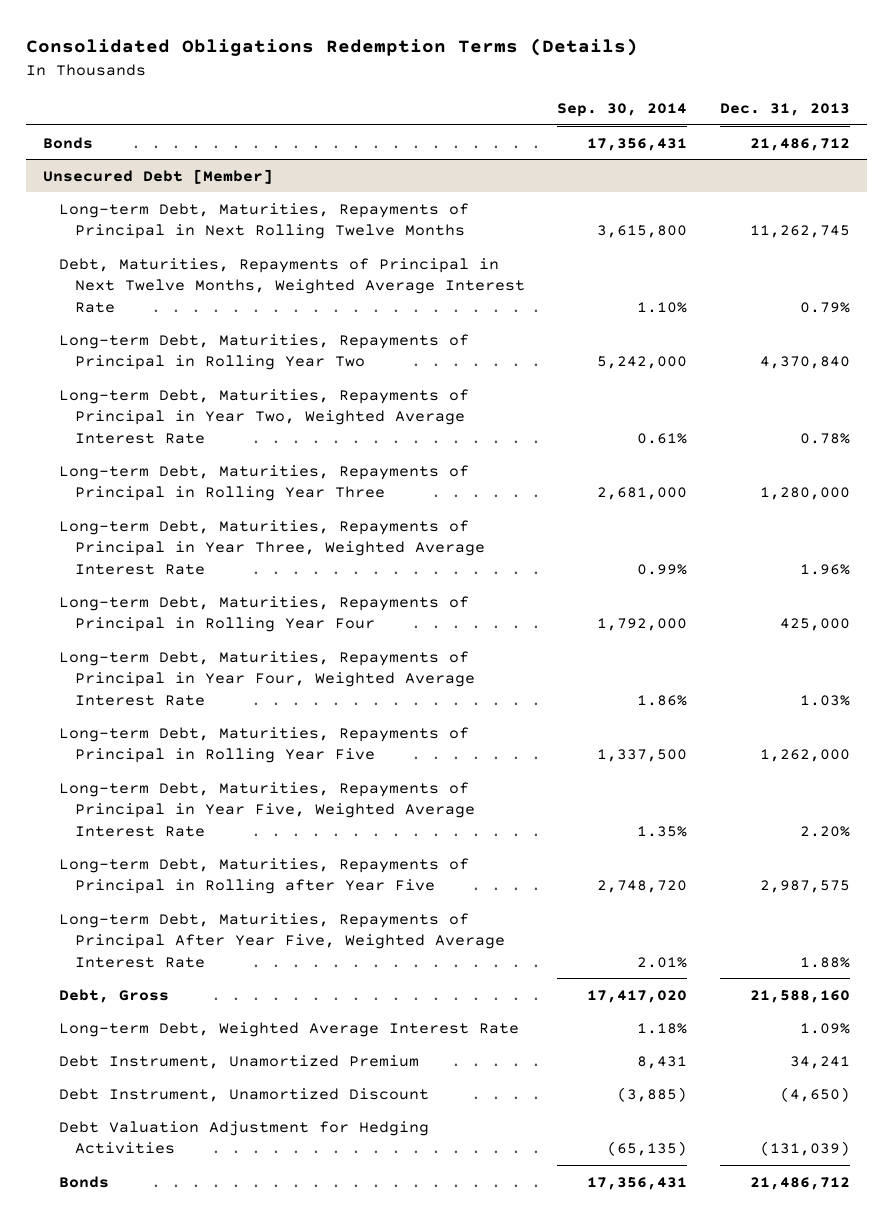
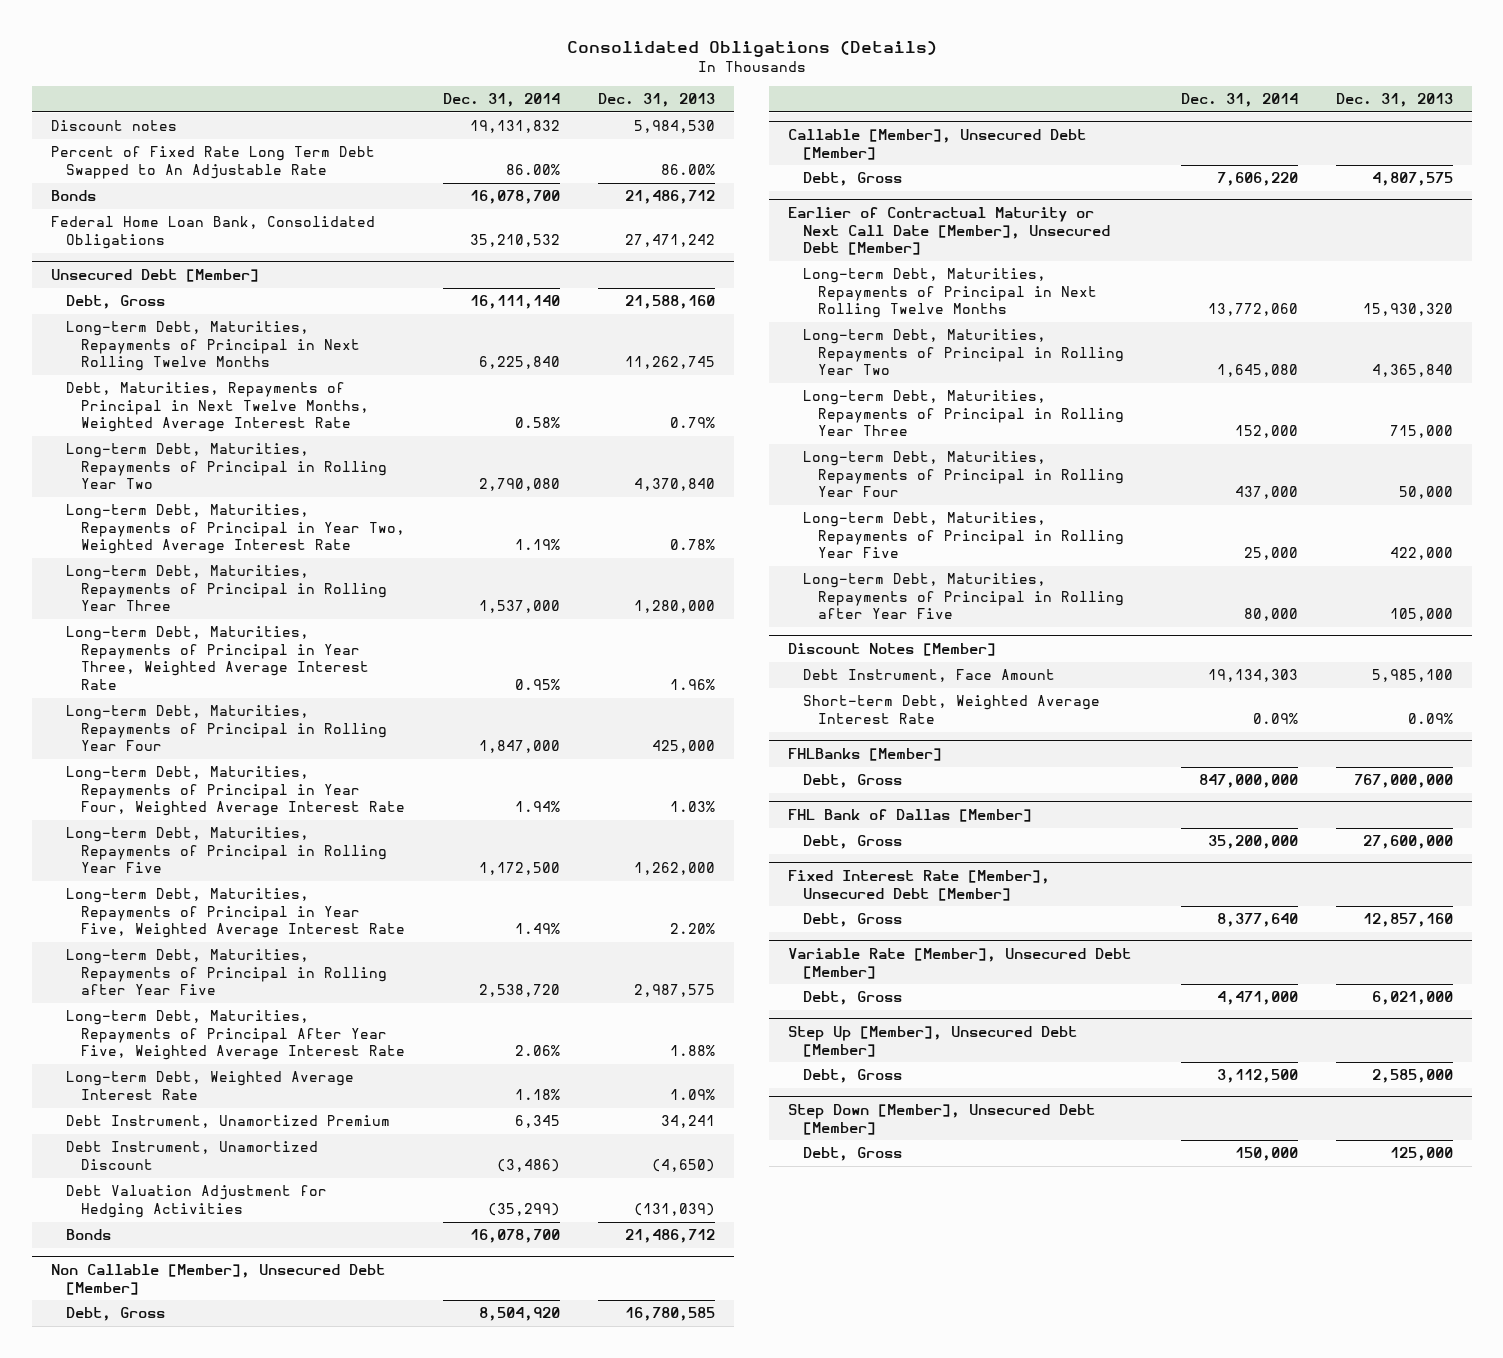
- Consolidated Obligations Redemption Terms (Details)
+ Consolidated Obligations (Details)
- | Sep. 30, 2014 | Dec. 31, 2013
+ | Dec. 31, 2014 | Dec. 31, 2013
+ Discount notes | 19,131,832 | 5,984,530
+ Percent of Fixed Rate Long Term Debt Swapped to An Adjustable Rate | 86.00% | 86.00%
+ Federal Home Loan Bank, Consolidated Obligations | 35,210,532 | 27,471,242
@ Unsecured Debt [Member]
moved up: Debt, Gross | 16,111,140 | 21,588,160
+ Non Callable [Member], Unsecured Debt [Member]
+ Debt, Gross | 8,504,920 | 16,780,585
+ Callable [Member], Unsecured Debt [Member]
+ Debt, Gross | 7,606,220 | 4,807,575
+ Earlier of Contractual Maturity or Next Call Date [Member], Unsecured Debt [Member]
+ Long-term Debt, Maturities, Repayments of Principal in Next Rolling Twelve Months | 13,772,060 | 15,930,320
+ Long-term Debt, Maturities, Repayments of Principal in Rolling Year Two | 1,645,080 | 4,365,840
+ Long-term Debt, Maturities, Repayments of Principal in Rolling Year Three | 152,000 | 715,000
+ Long-term Debt, Maturities, Repayments of Principal in Rolling Year Four | 437,000 | 50,000
+ Long-term Debt, Maturities, Repayments of Principal in Rolling Year Five | 25,000 | 422,000
+ Long-term Debt, Maturities, Repayments of Principal in Rolling after Year Five | 80,000 | 105,000
+ Discount Notes [Member]
+ Debt Instrument, Face Amount | 19,134,303 | 5,985,100
+ Short-term Debt, Weighted Average Interest Rate | 0.09% | 0.09%
+ FHLBanks [Member]
+ Debt, Gross | 847,000,000 | 767,000,000
+ FHL Bank of Dallas [Member]
+ Debt, Gross | 35,200,000 | 27,600,000
+ Fixed Interest Rate [Member], Unsecured Debt [Member]
+ Debt, Gross | 8,377,640 | 12,857,160
+ Variable Rate [Member], Unsecured Debt [Member]
+ Debt, Gross | 4,471,000 | 6,021,000
+ Step Up [Member], Unsecured Debt [Member]
+ Debt, Gross | 3,112,500 | 2,585,000
+ Step Down [Member], Unsecured Debt [Member]
+ Debt, Gross | 150,000 | 125,000

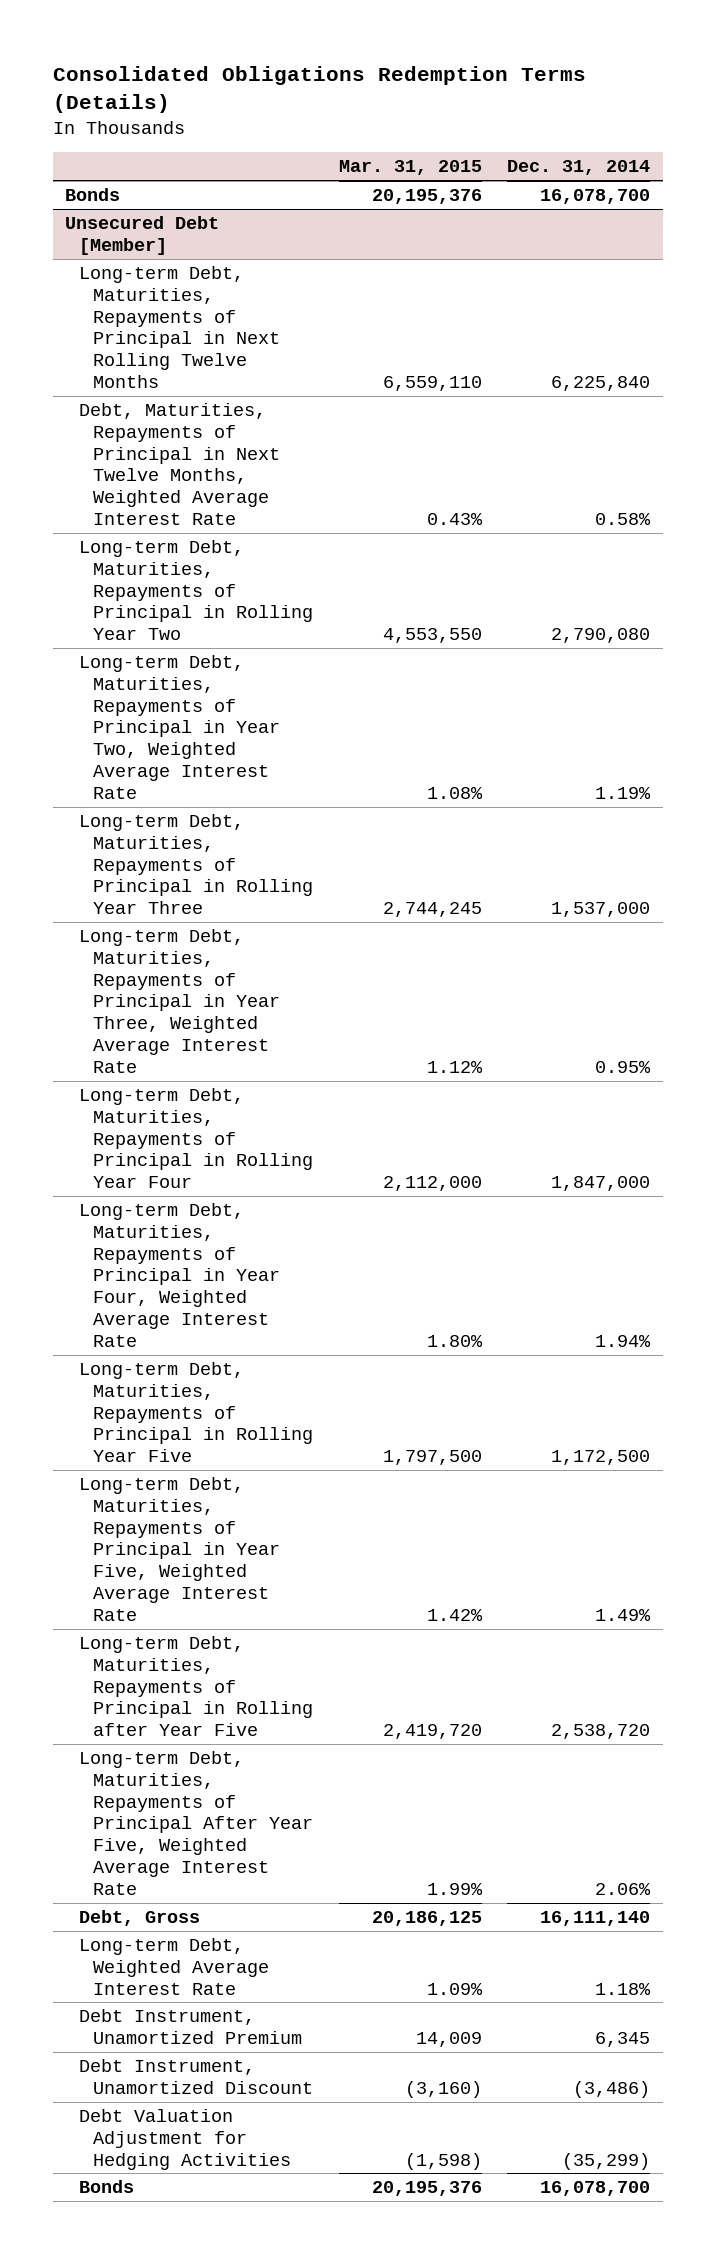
- Consolidated Obligations (Details)
+ Consolidated Obligations Redemption Terms (Details)
- | Dec. 31, 2014 | Dec. 31, 2013
+ | Mar. 31, 2015 | Dec. 31, 2014
- Discount notes | 19,131,832 | 5,984,530
- Percent of Fixed Rate Long Term Debt Swapped to An Adjustable Rate | 86.00% | 86.00%
- Federal Home Loan Bank, Consolidated Obligations | 35,210,532 | 27,471,242
@ Unsecured Debt [Member]
moved down: Debt, Gross | 20,186,125 | 16,111,140
- Non Callable [Member], Unsecured Debt [Member]
- Debt, Gross | 8,504,920 | 16,780,585
- Callable [Member], Unsecured Debt [Member]
- Debt, Gross | 7,606,220 | 4,807,575
- Earlier of Contractual Maturity or Next Call Date [Member], Unsecured Debt [Member]
- Long-term Debt, Maturities, Repayments of Principal in Next Rolling Twelve Months | 13,772,060 | 15,930,320
- Long-term Debt, Maturities, Repayments of Principal in Rolling Year Two | 1,645,080 | 4,365,840
- Long-term Debt, Maturities, Repayments of Principal in Rolling Year Three | 152,000 | 715,000
- Long-term Debt, Maturities, Repayments of Principal in Rolling Year Four | 437,000 | 50,000
- Long-term Debt, Maturities, Repayments of Principal in Rolling Year Five | 25,000 | 422,000
- Long-term Debt, Maturities, Repayments of Principal in Rolling after Year Five | 80,000 | 105,000
- Discount Notes [Member]
- Debt Instrument, Face Amount | 19,134,303 | 5,985,100
- Short-term Debt, Weighted Average Interest Rate | 0.09% | 0.09%
- FHLBanks [Member]
- Debt, Gross | 847,000,000 | 767,000,000
- FHL Bank of Dallas [Member]
- Debt, Gross | 35,200,000 | 27,600,000
- Fixed Interest Rate [Member], Unsecured Debt [Member]
- Debt, Gross | 8,377,640 | 12,857,160
- Variable Rate [Member], Unsecured Debt [Member]
- Debt, Gross | 4,471,000 | 6,021,000
- Step Up [Member], Unsecured Debt [Member]
- Debt, Gross | 3,112,500 | 2,585,000
- Step Down [Member], Unsecured Debt [Member]
- Debt, Gross | 150,000 | 125,000

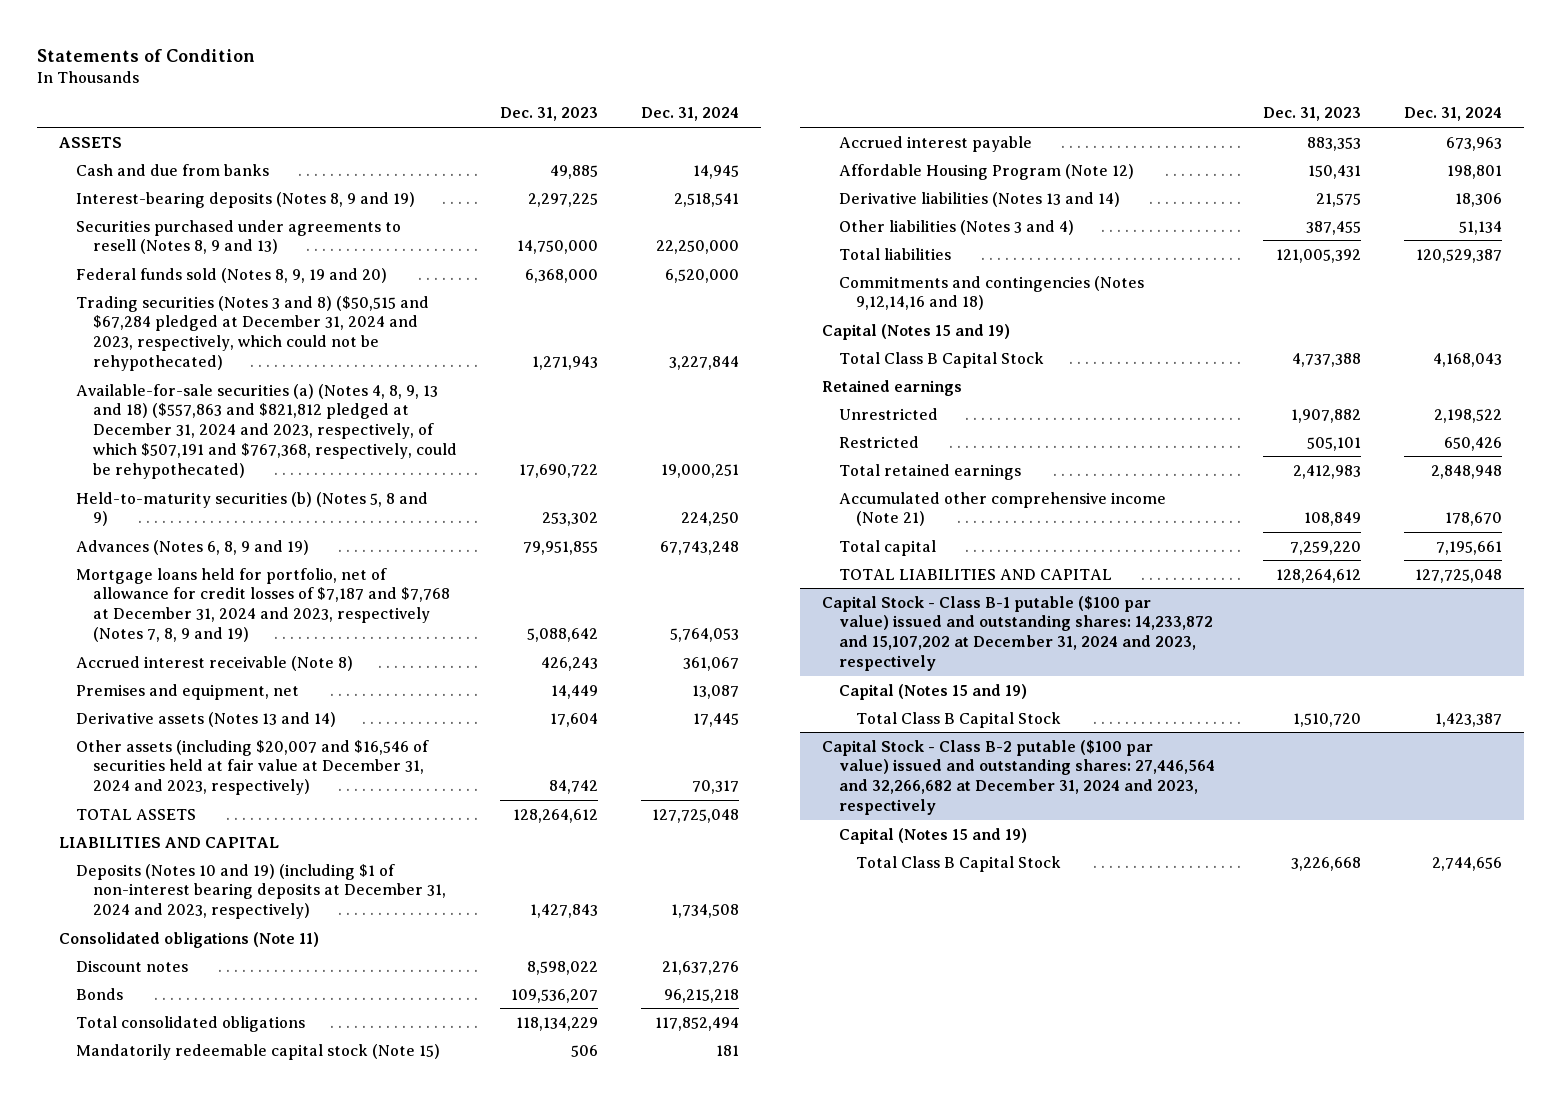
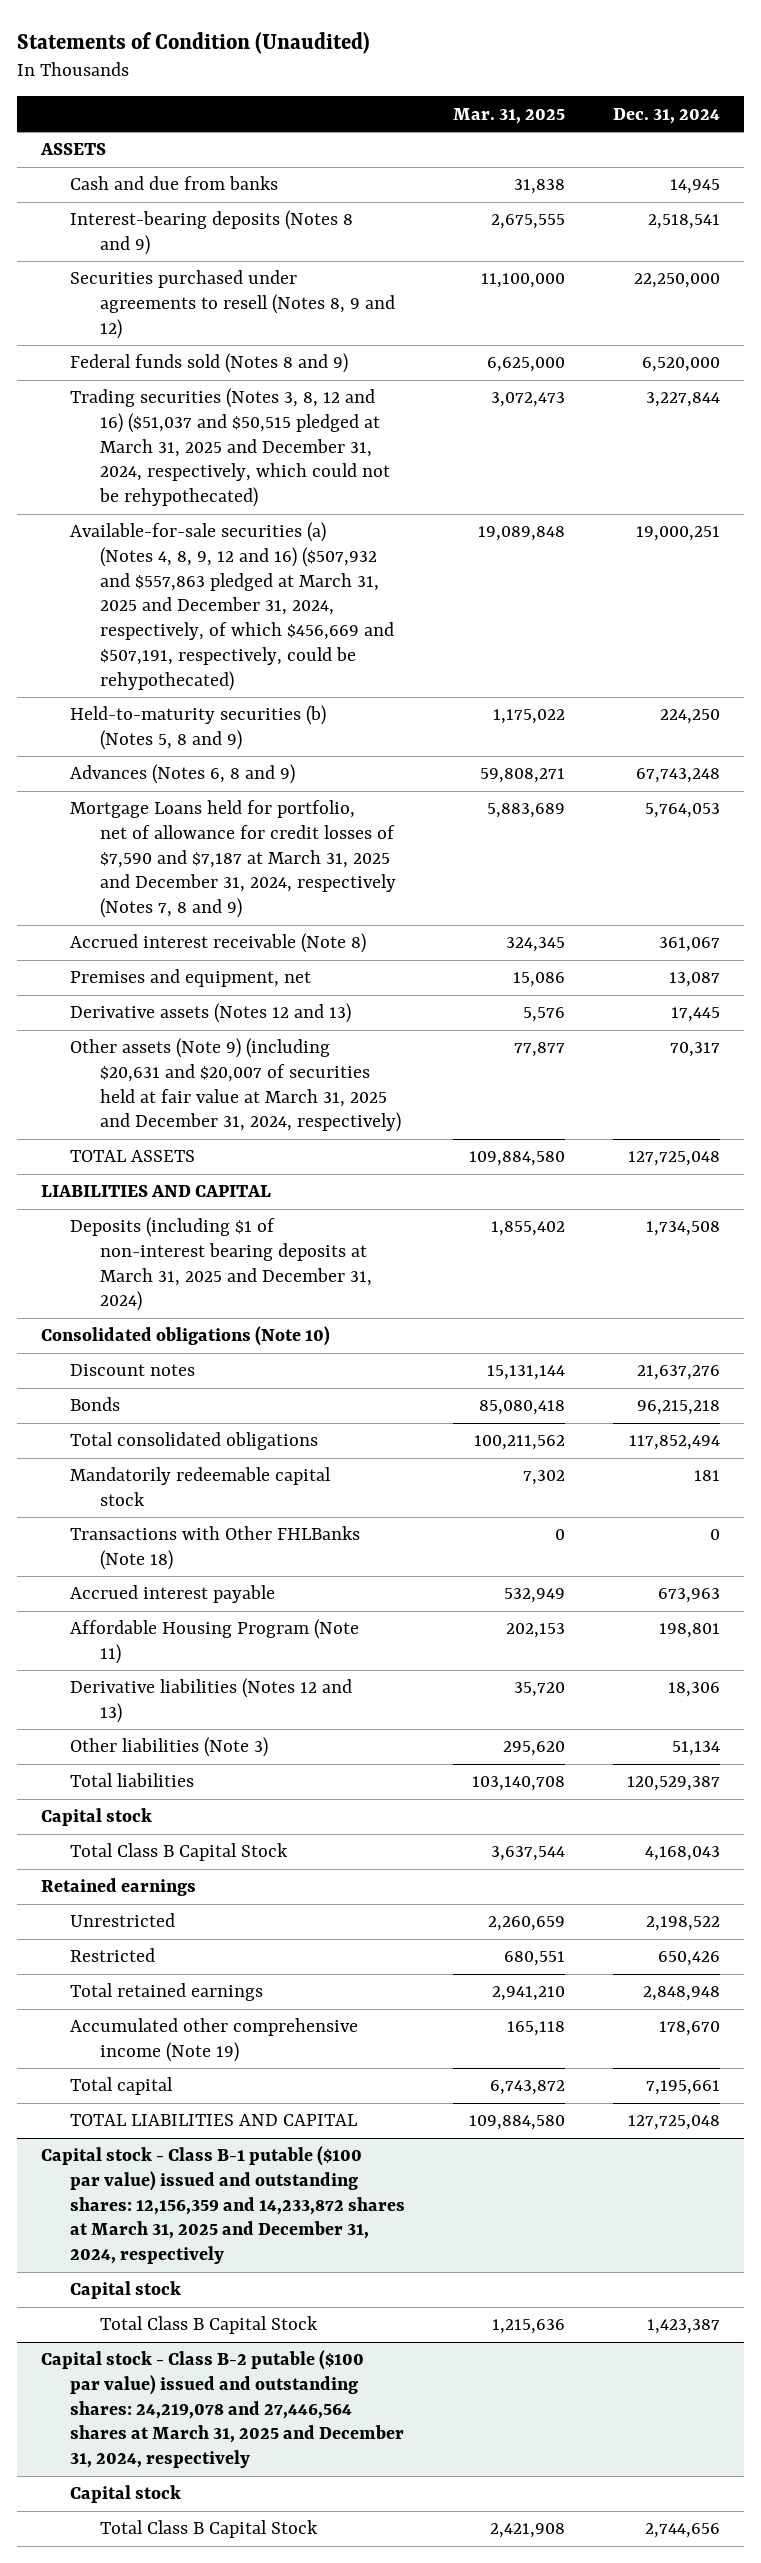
- Statements of Condition
+ Statements of Condition (Unaudited)
- | Dec. 31, 2023 | Dec. 31, 2024
+ | Mar. 31, 2025 | Dec. 31, 2024
- Interest-bearing deposits (Notes 8, 9 and 19) | 2,297,225 | 2,518,541
- Securities purchased under agreements to resell (Notes 8, 9 and 13) | 14,750,000 | 22,250,000
- Federal funds sold (Notes 8, 9, 19 and 20) | 6,368,000 | 6,520,000
- Trading securities (Notes 3 and 8) ($50,515 and $67,284 pledged at December 31, 2024 and 2023, respectively, which could not be rehypothecated) | 1,271,943 | 3,227,844
- Available-for-sale securities (a) (Notes 4, 8, 9, 13 and 18) ($557,863 and $821,812 pledged at December 31, 2024 and 2023, respectively, of which $507,191 and $767,368, respectively, could be rehypothecated) | 17,690,722 | 19,000,251
+ Interest-bearing deposits (Notes 8 and 9) | 2,675,555 | 2,518,541
+ Securities purchased under agreements to resell (Notes 8, 9 and 12) | 11,100,000 | 22,250,000
+ Federal funds sold (Notes 8 and 9) | 6,625,000 | 6,520,000
+ Trading securities (Notes 3, 8, 12 and 16) ($51,037 and $50,515 pledged at March 31, 2025 and December 31, 2024, respectively, which could not be rehypothecated) | 3,072,473 | 3,227,844
+ Available-for-sale securities (a) (Notes 4, 8, 9, 12 and 16) ($507,932 and $557,863 pledged at March 31, 2025 and December 31, 2024, respectively, of which $456,669 and $507,191, respectively, could be rehypothecated) | 19,089,848 | 19,000,251
- Advances (Notes 6, 8, 9 and 19) | 79,951,855 | 67,743,248
- Mortgage loans held for portfolio, net of allowance for credit losses of $7,187 and $7,768 at December 31, 2024 and 2023, respectively (Notes 7, 8, 9 and 19) | 5,088,642 | 5,764,053
+ Advances (Notes 6, 8 and 9) | 59,808,271 | 67,743,248
+ Mortgage Loans held for portfolio, net of allowance for credit losses of $7,590 and $7,187 at March 31, 2025 and December 31, 2024, respectively (Notes 7, 8 and 9) | 5,883,689 | 5,764,053
- Derivative assets (Notes 13 and 14) | 17,604 | 17,445
- Other assets (including $20,007 and $16,546 of securities held at fair value at December 31, 2024 and 2023, respectively) | 84,742 | 70,317
+ Derivative assets (Notes 12 and 13) | 5,576 | 17,445
+ Other assets (Note 9) (including $20,631 and $20,007 of securities held at fair value at March 31, 2025 and December 31, 2024, respectively) | 77,877 | 70,317
- Deposits (Notes 10 and 19) (including $1 of non-interest bearing deposits at December 31, 2024 and 2023, respectively) | 1,427,843 | 1,734,508
- Consolidated obligations (Note 11)
+ Deposits (including $1 of non-interest bearing deposits at March 31, 2025 and December 31, 2024) | 1,855,402 | 1,734,508
+ Consolidated obligations (Note 10)
- Mandatorily redeemable capital stock (Note 15) | 506 | 181
+ Mandatorily redeemable capital stock | 7,302 | 181
+ Transactions with Other FHLBanks (Note 18) | 0 | 0
- Affordable Housing Program (Note 12) | 150,431 | 198,801
- Derivative liabilities (Notes 13 and 14) | 21,575 | 18,306
- Other liabilities (Notes 3 and 4) | 387,455 | 51,134
+ Affordable Housing Program (Note 11) | 202,153 | 198,801
+ Derivative liabilities (Notes 12 and 13) | 35,720 | 18,306
+ Other liabilities (Note 3) | 295,620 | 51,134
- Commitments and contingencies (Notes 9,12,14,16 and 18)
- Capital (Notes 15 and 19)
+ Capital stock
- Accumulated other comprehensive income (Note 21) | 108,849 | 178,670
+ Accumulated other comprehensive income (Note 19) | 165,118 | 178,670
- Capital Stock - Class B-1 putable ($100 par value) issued and outstanding shares: 14,233,872 and 15,107,202 at December 31, 2024 and 2023, respectively
- Capital (Notes 15 and 19)
+ Capital stock - Class B-1 putable ($100 par value) issued and outstanding shares: 12,156,359 and 14,233,872 shares at March 31, 2025 and December 31, 2024, respectively
+ Capital stock
- Capital Stock - Class B-2 putable ($100 par value) issued and outstanding shares: 27,446,564 and 32,266,682 at December 31, 2024 and 2023, respectively
- Capital (Notes 15 and 19)
+ Capital stock - Class B-2 putable ($100 par value) issued and outstanding shares: 24,219,078 and 27,446,564 shares at March 31, 2025 and December 31, 2024, respectively
+ Capital stock

